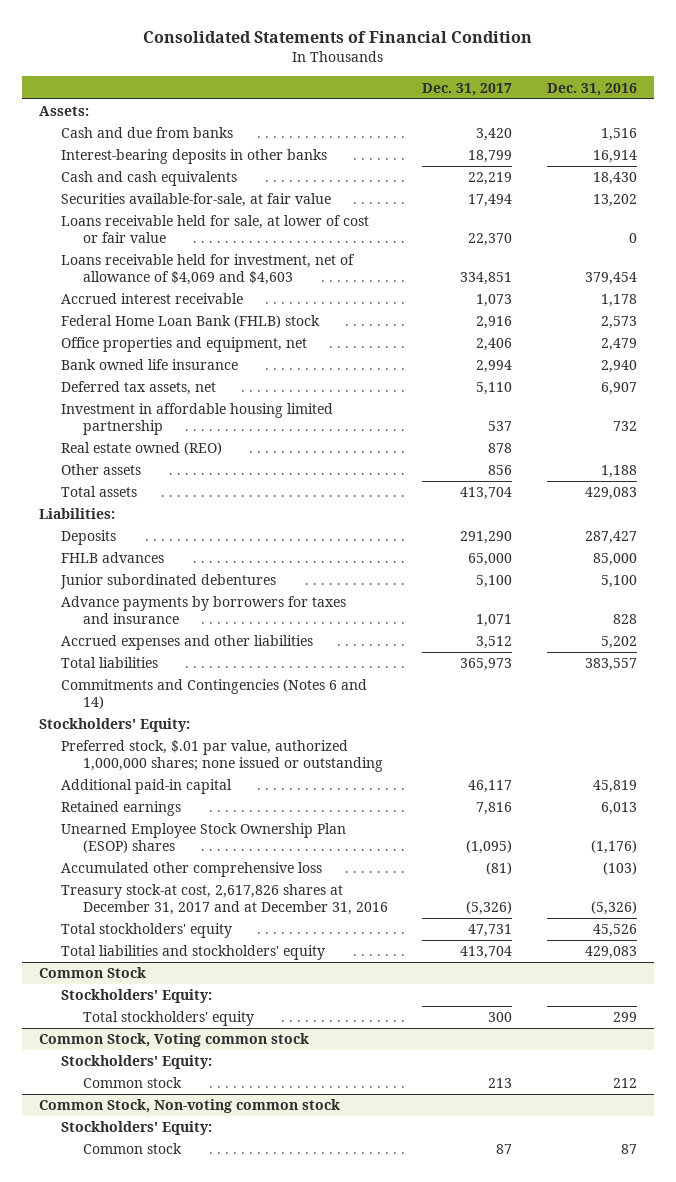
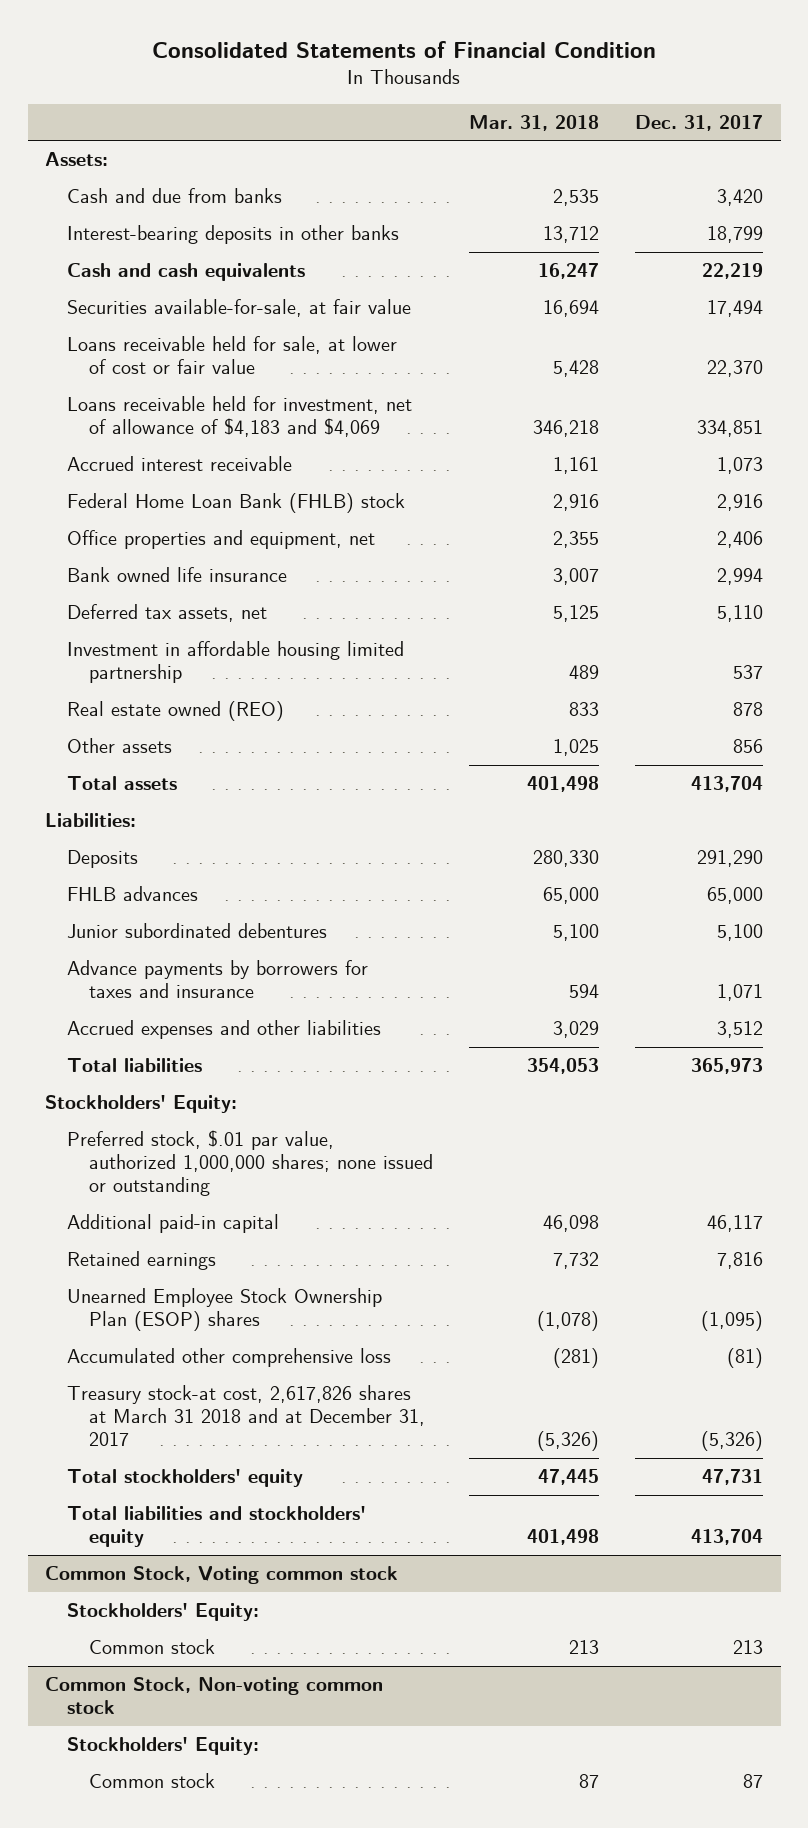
- | Dec. 31, 2017 | Dec. 31, 2016
+ | Mar. 31, 2018 | Dec. 31, 2017
- Loans receivable held for investment, net of allowance of $4,069 and $4,603 | 334,851 | 379,454
+ Loans receivable held for investment, net of allowance of $4,183 and $4,069 | 346,218 | 334,851
- Commitments and Contingencies (Notes 6 and 14)
- Treasury stock-at cost, 2,617,826 shares at December 31, 2017 and at December 31, 2016 | (5,326) | (5,326)
+ Treasury stock-at cost, 2,617,826 shares at March 31 2018 and at December 31, 2017 | (5,326) | (5,326)
- Common Stock
- Stockholders' Equity:
- Total stockholders' equity | 300 | 299

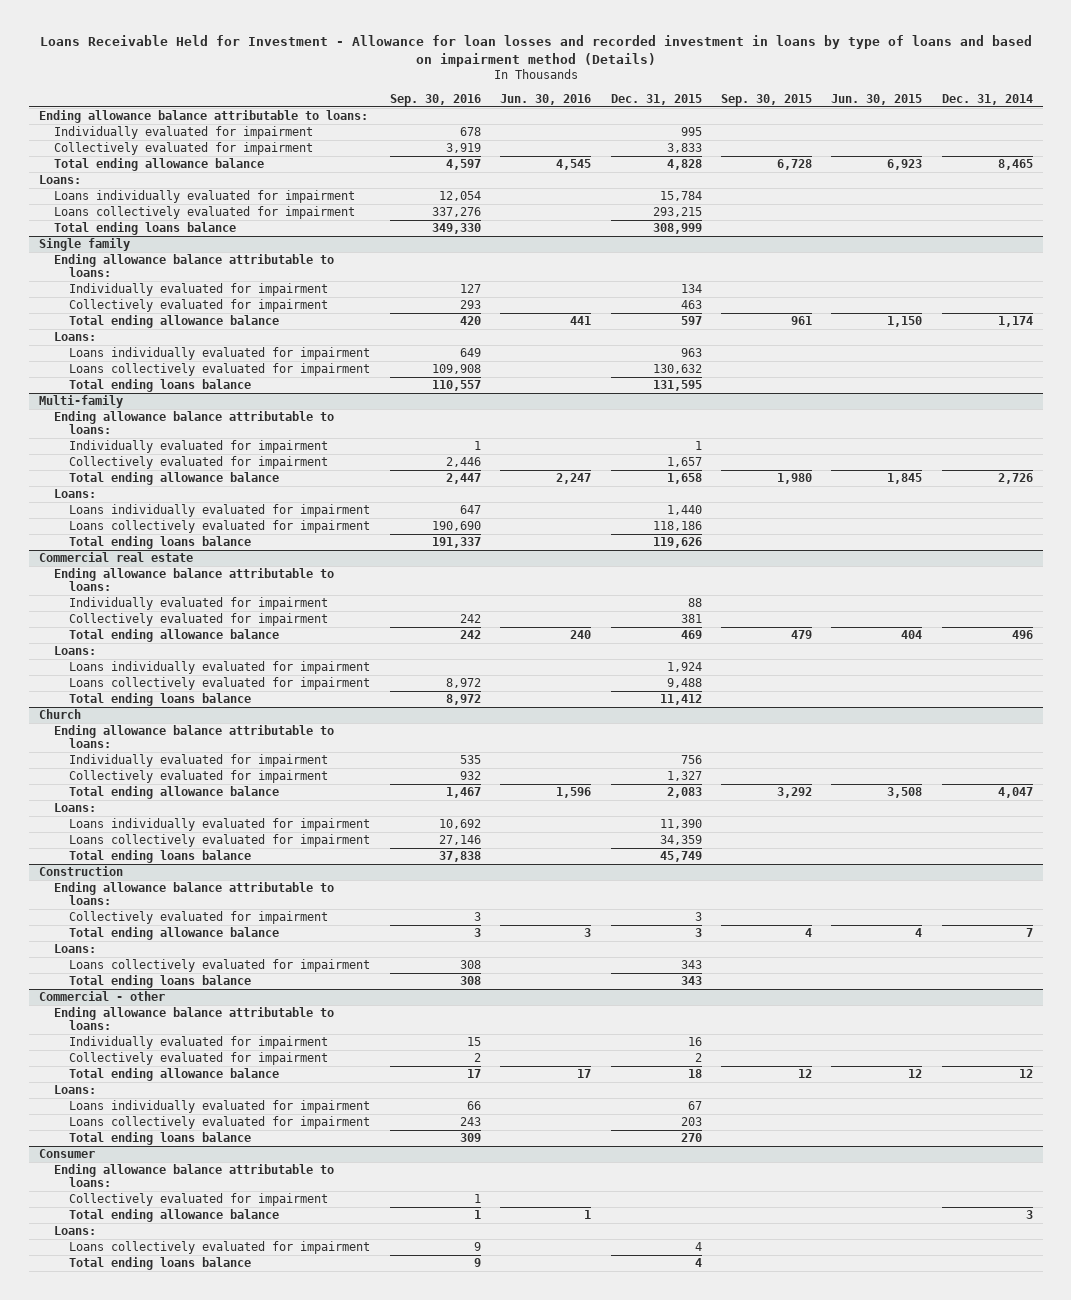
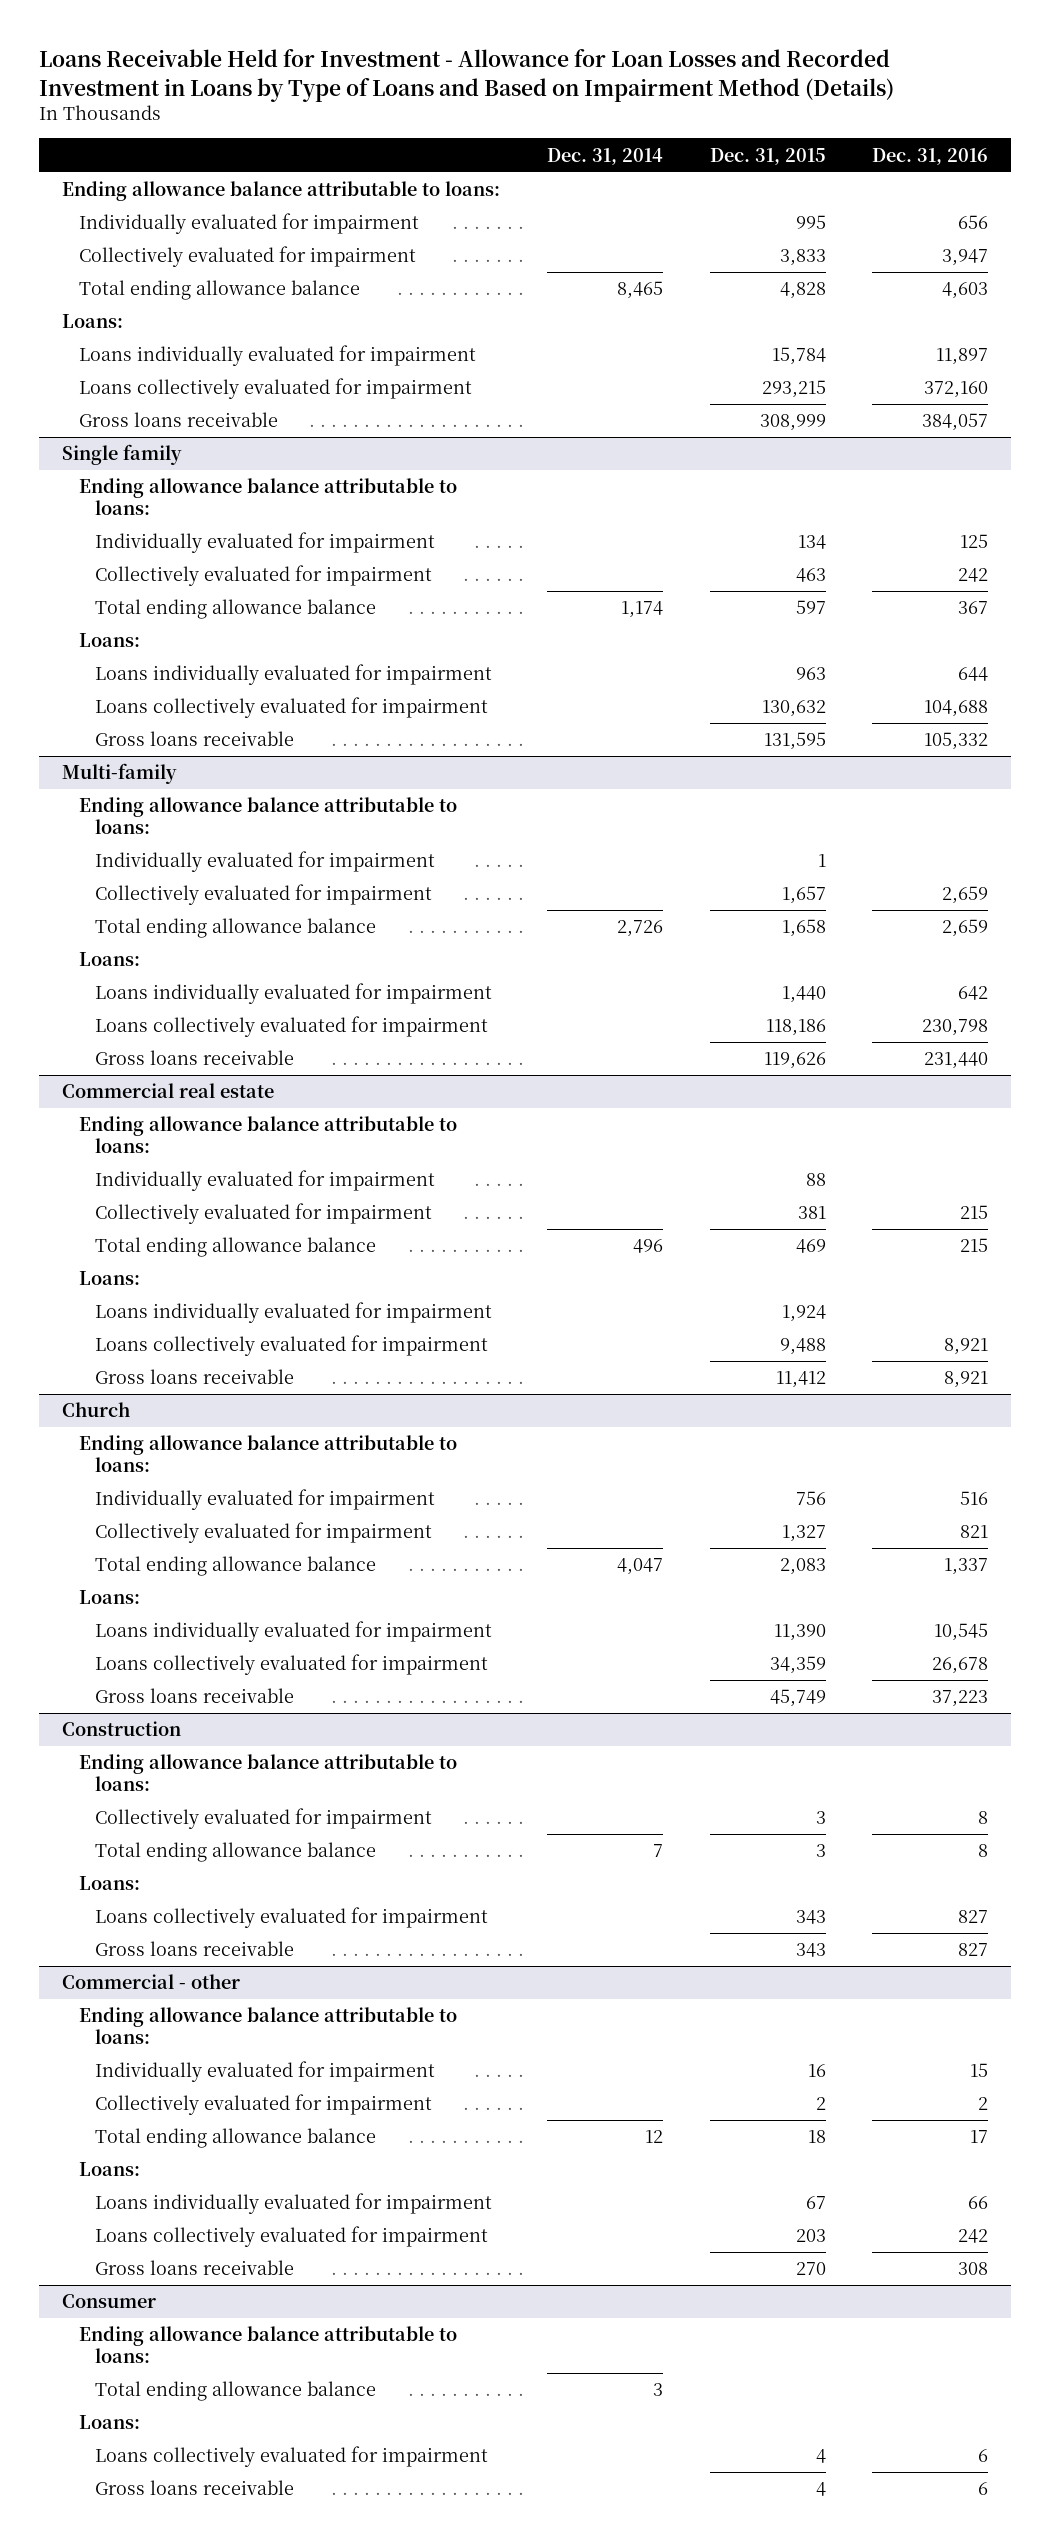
- Loans Receivable Held for Investment - Allowance for loan losses and recorded investment in loans by type of loans and based on impairment method (Details)
+ Loans Receivable Held for Investment - Allowance for Loan Losses and Recorded Investment in Loans by Type of Loans and Based on Impairment Method (Details)
- | Sep. 30, 2016 | Jun. 30, 2016 | Dec. 31, 2015 | Sep. 30, 2015 | Jun. 30, 2015 | Dec. 31, 2014
+ | Dec. 31, 2014 | Dec. 31, 2015 | Dec. 31, 2016
- Total ending loans balance | 349,330 | | 308,999 | | |
+ Gross loans receivable | | 308,999 | 384,057
@ Single family
- Total ending loans balance | 110,557 | | 131,595 | | |
+ Gross loans receivable | | 131,595 | 105,332
@ Multi-family
- Total ending loans balance | 191,337 | | 119,626 | | |
+ Gross loans receivable | | 119,626 | 231,440
@ Commercial real estate
- Total ending loans balance | 8,972 | | 11,412 | | |
+ Gross loans receivable | | 11,412 | 8,921
@ Church
- Total ending loans balance | 37,838 | | 45,749 | | |
+ Gross loans receivable | | 45,749 | 37,223
@ Construction
- Total ending loans balance | 308 | | 343 | | |
+ Gross loans receivable | | 343 | 827
@ Commercial - other
- Total ending loans balance | 309 | | 270 | | |
+ Gross loans receivable | | 270 | 308
@ Consumer
- Collectively evaluated for impairment | 1 | | | | |
- Total ending loans balance | 9 | | 4 | | |
+ Gross loans receivable | | 4 | 6

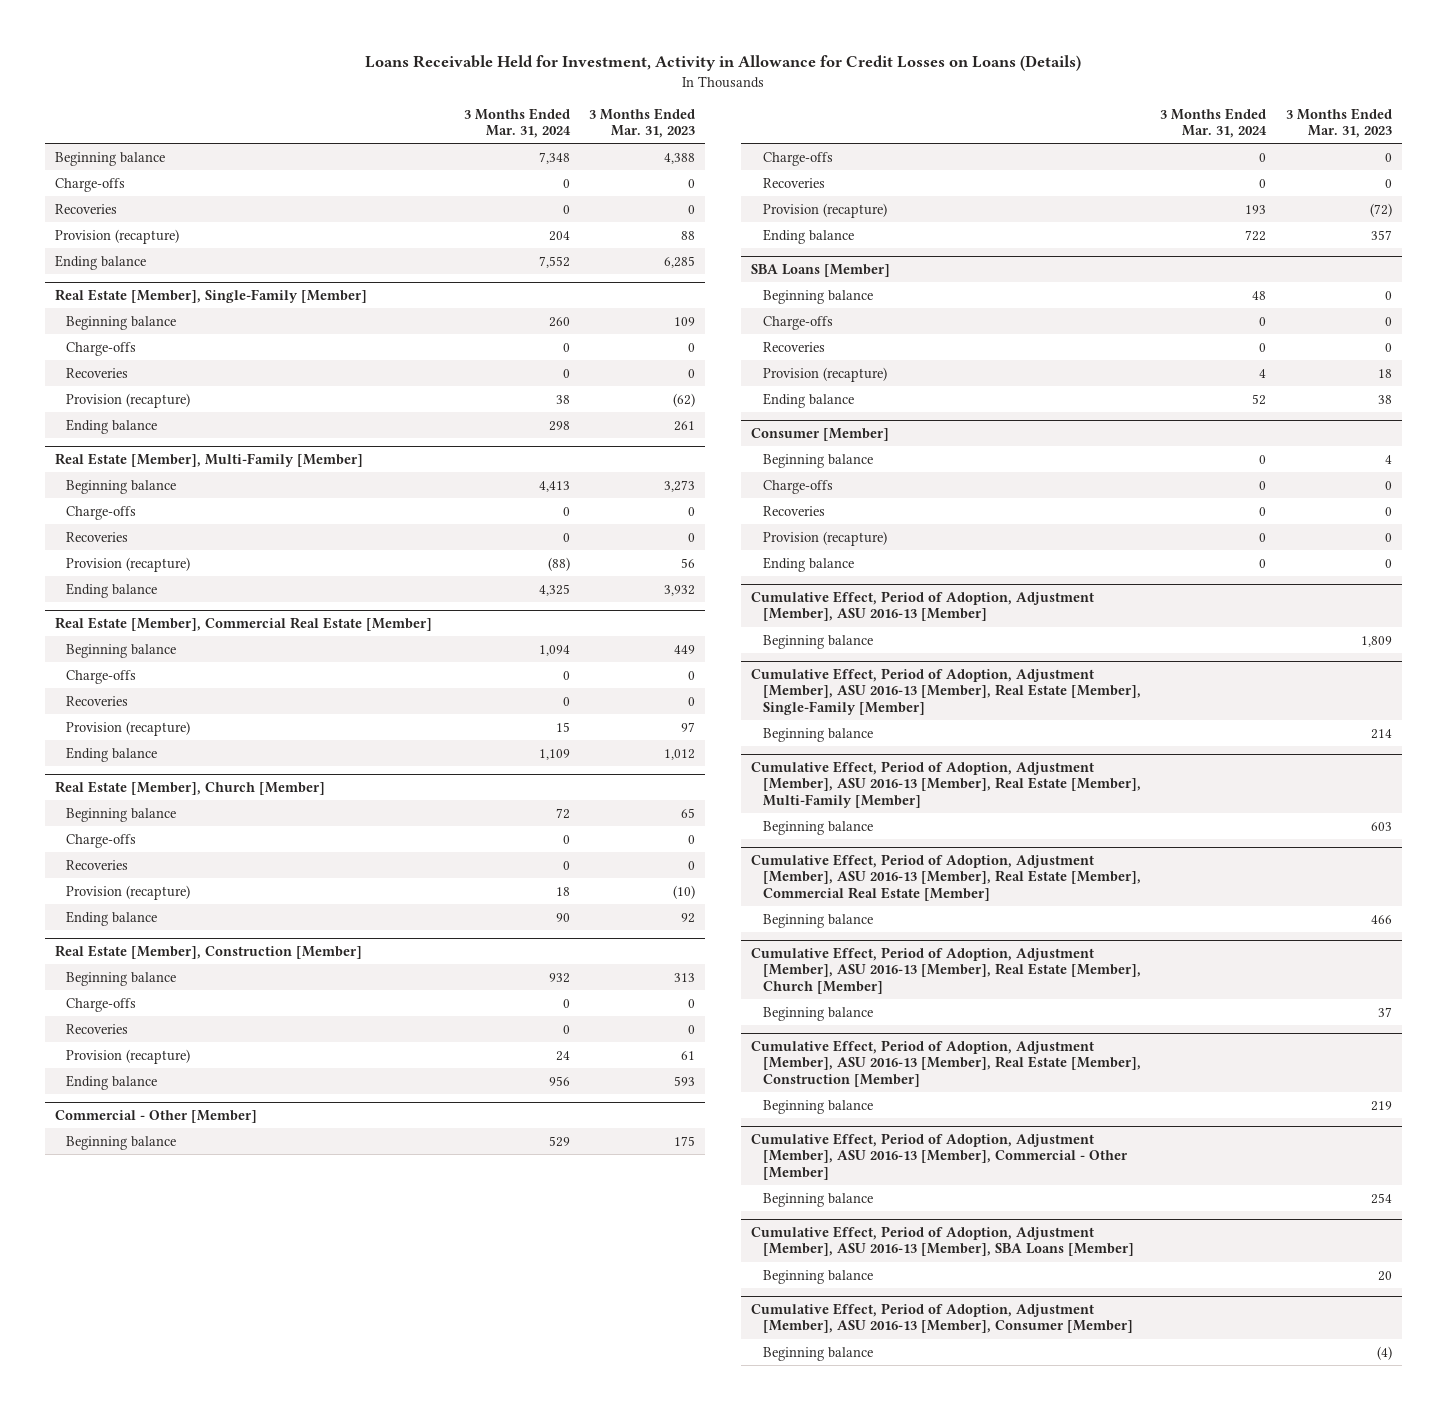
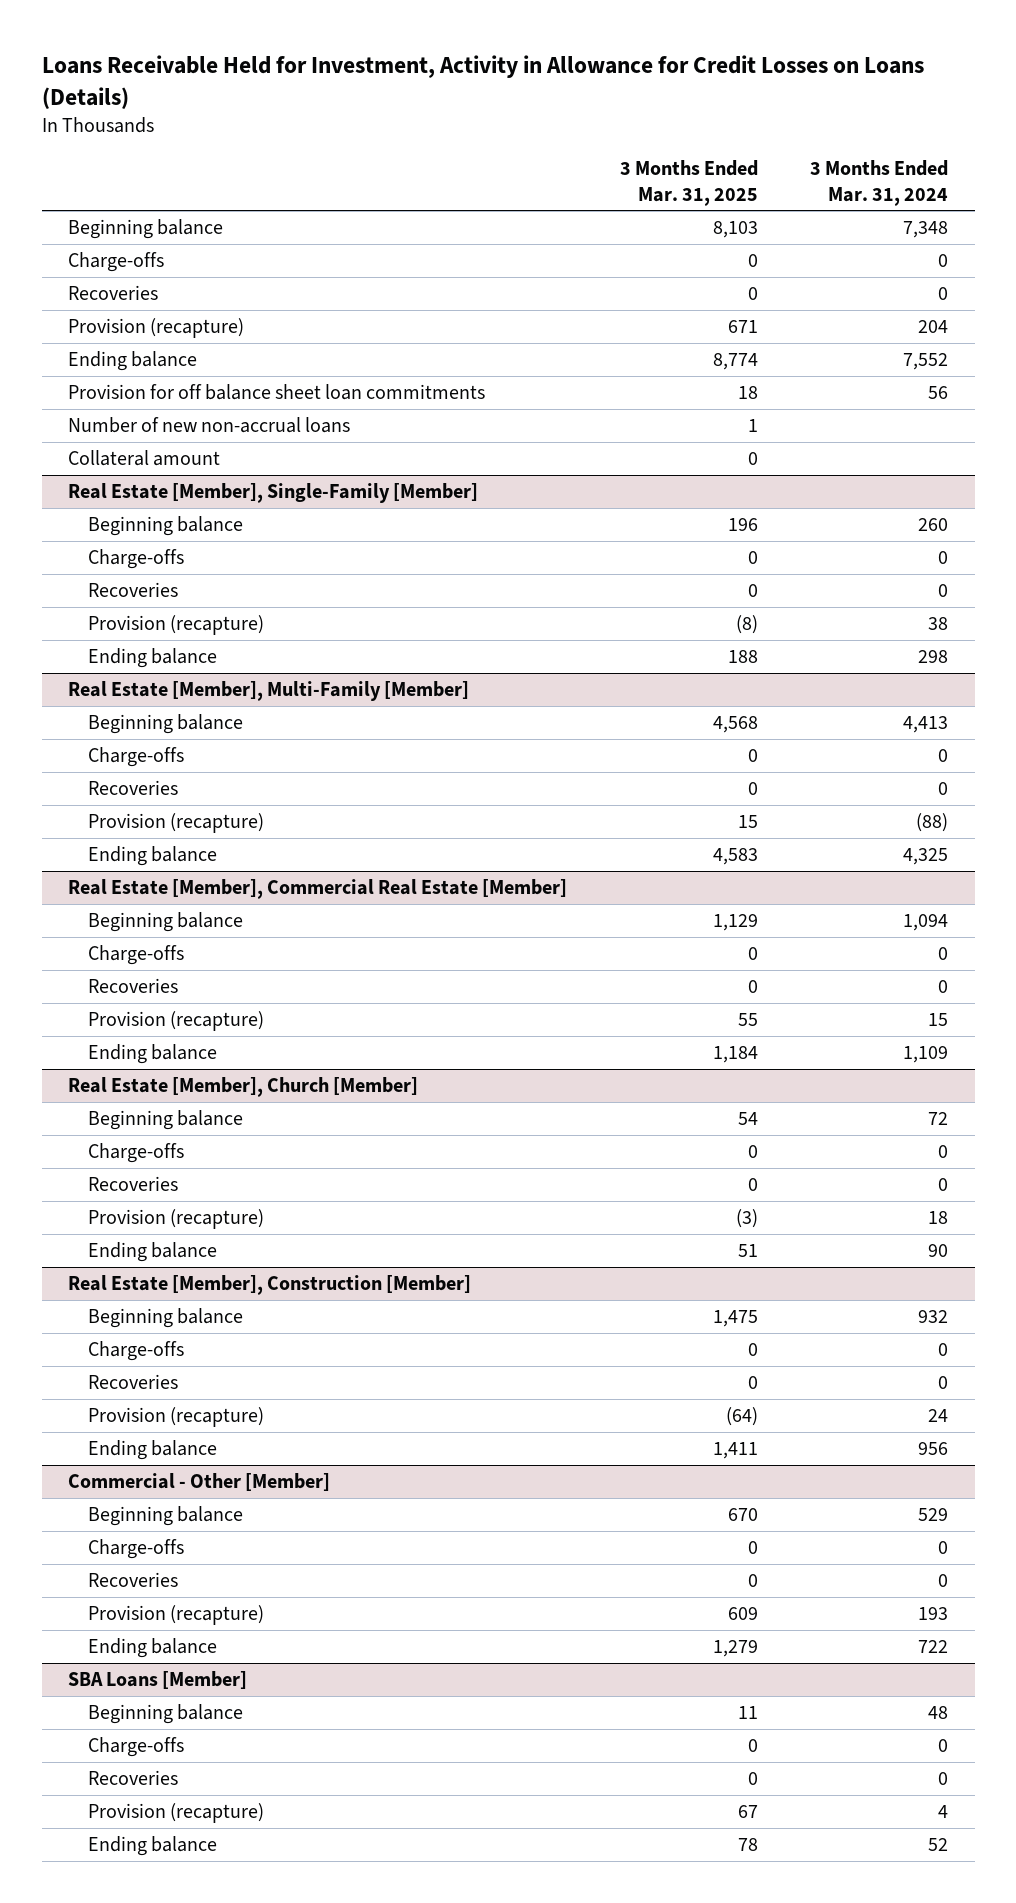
- | 3 Months Ended Mar. 31, 2024 | 3 Months Ended Mar. 31, 2023
+ | 3 Months Ended Mar. 31, 2025 | 3 Months Ended Mar. 31, 2024
+ Provision for off balance sheet loan commitments | 18 | 56
+ Number of new non-accrual loans | 1 |
+ Collateral amount | 0 |
- Consumer [Member]
- Beginning balance | 0 | 4
- Charge-offs | 0 | 0
- Recoveries | 0 | 0
- Provision (recapture) | 0 | 0
- Ending balance | 0 | 0
- Cumulative Effect, Period of Adoption, Adjustment [Member], ASU 2016-13 [Member]
- Beginning balance | | 1,809
- Cumulative Effect, Period of Adoption, Adjustment [Member], ASU 2016-13 [Member], Real Estate [Member], Single-Family [Member]
- Beginning balance | | 214
- Cumulative Effect, Period of Adoption, Adjustment [Member], ASU 2016-13 [Member], Real Estate [Member], Multi-Family [Member]
- Beginning balance | | 603
- Cumulative Effect, Period of Adoption, Adjustment [Member], ASU 2016-13 [Member], Real Estate [Member], Commercial Real Estate [Member]
- Beginning balance | | 466
- Cumulative Effect, Period of Adoption, Adjustment [Member], ASU 2016-13 [Member], Real Estate [Member], Church [Member]
- Beginning balance | | 37
- Cumulative Effect, Period of Adoption, Adjustment [Member], ASU 2016-13 [Member], Real Estate [Member], Construction [Member]
- Beginning balance | | 219
- Cumulative Effect, Period of Adoption, Adjustment [Member], ASU 2016-13 [Member], Commercial - Other [Member]
- Beginning balance | | 254
- Cumulative Effect, Period of Adoption, Adjustment [Member], ASU 2016-13 [Member], SBA Loans [Member]
- Beginning balance | | 20
- Cumulative Effect, Period of Adoption, Adjustment [Member], ASU 2016-13 [Member], Consumer [Member]
- Beginning balance | | (4)

